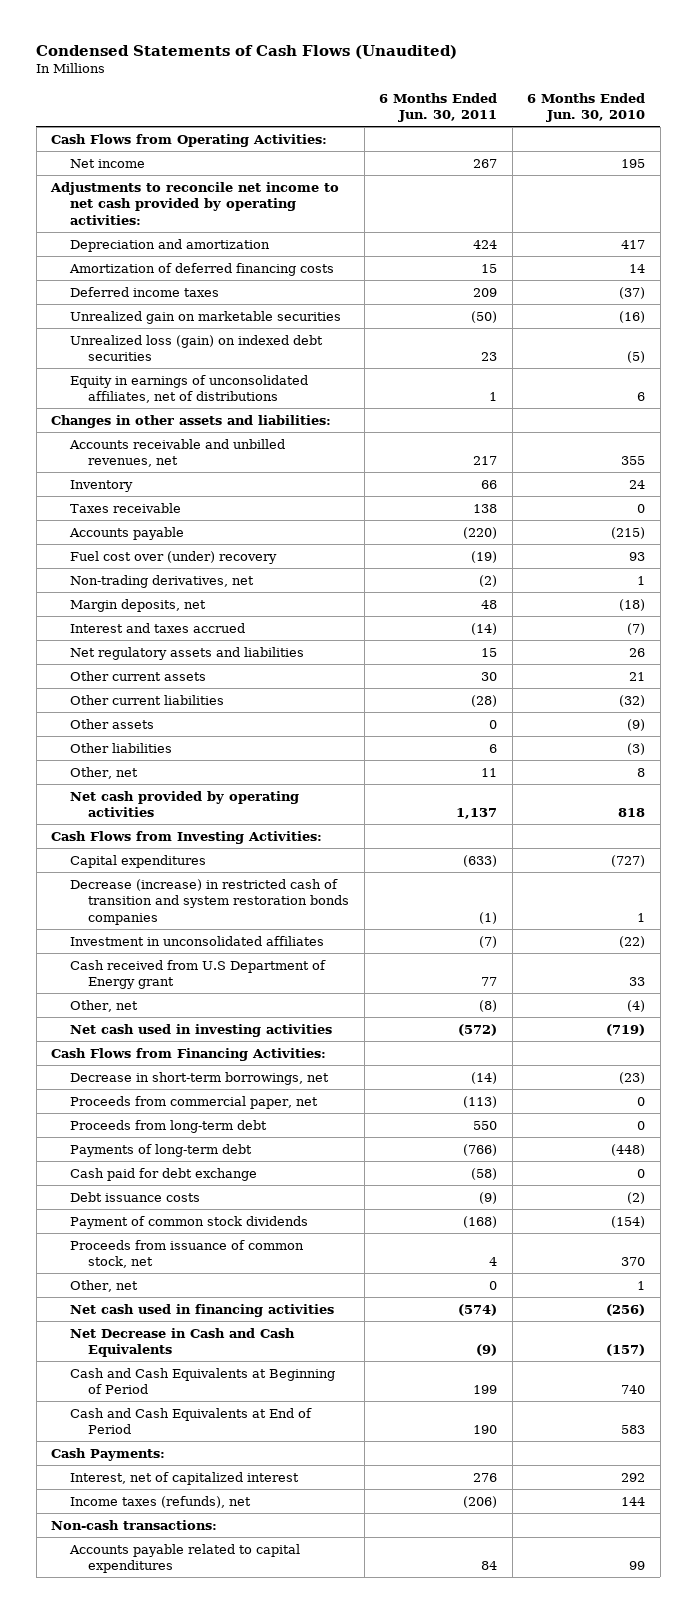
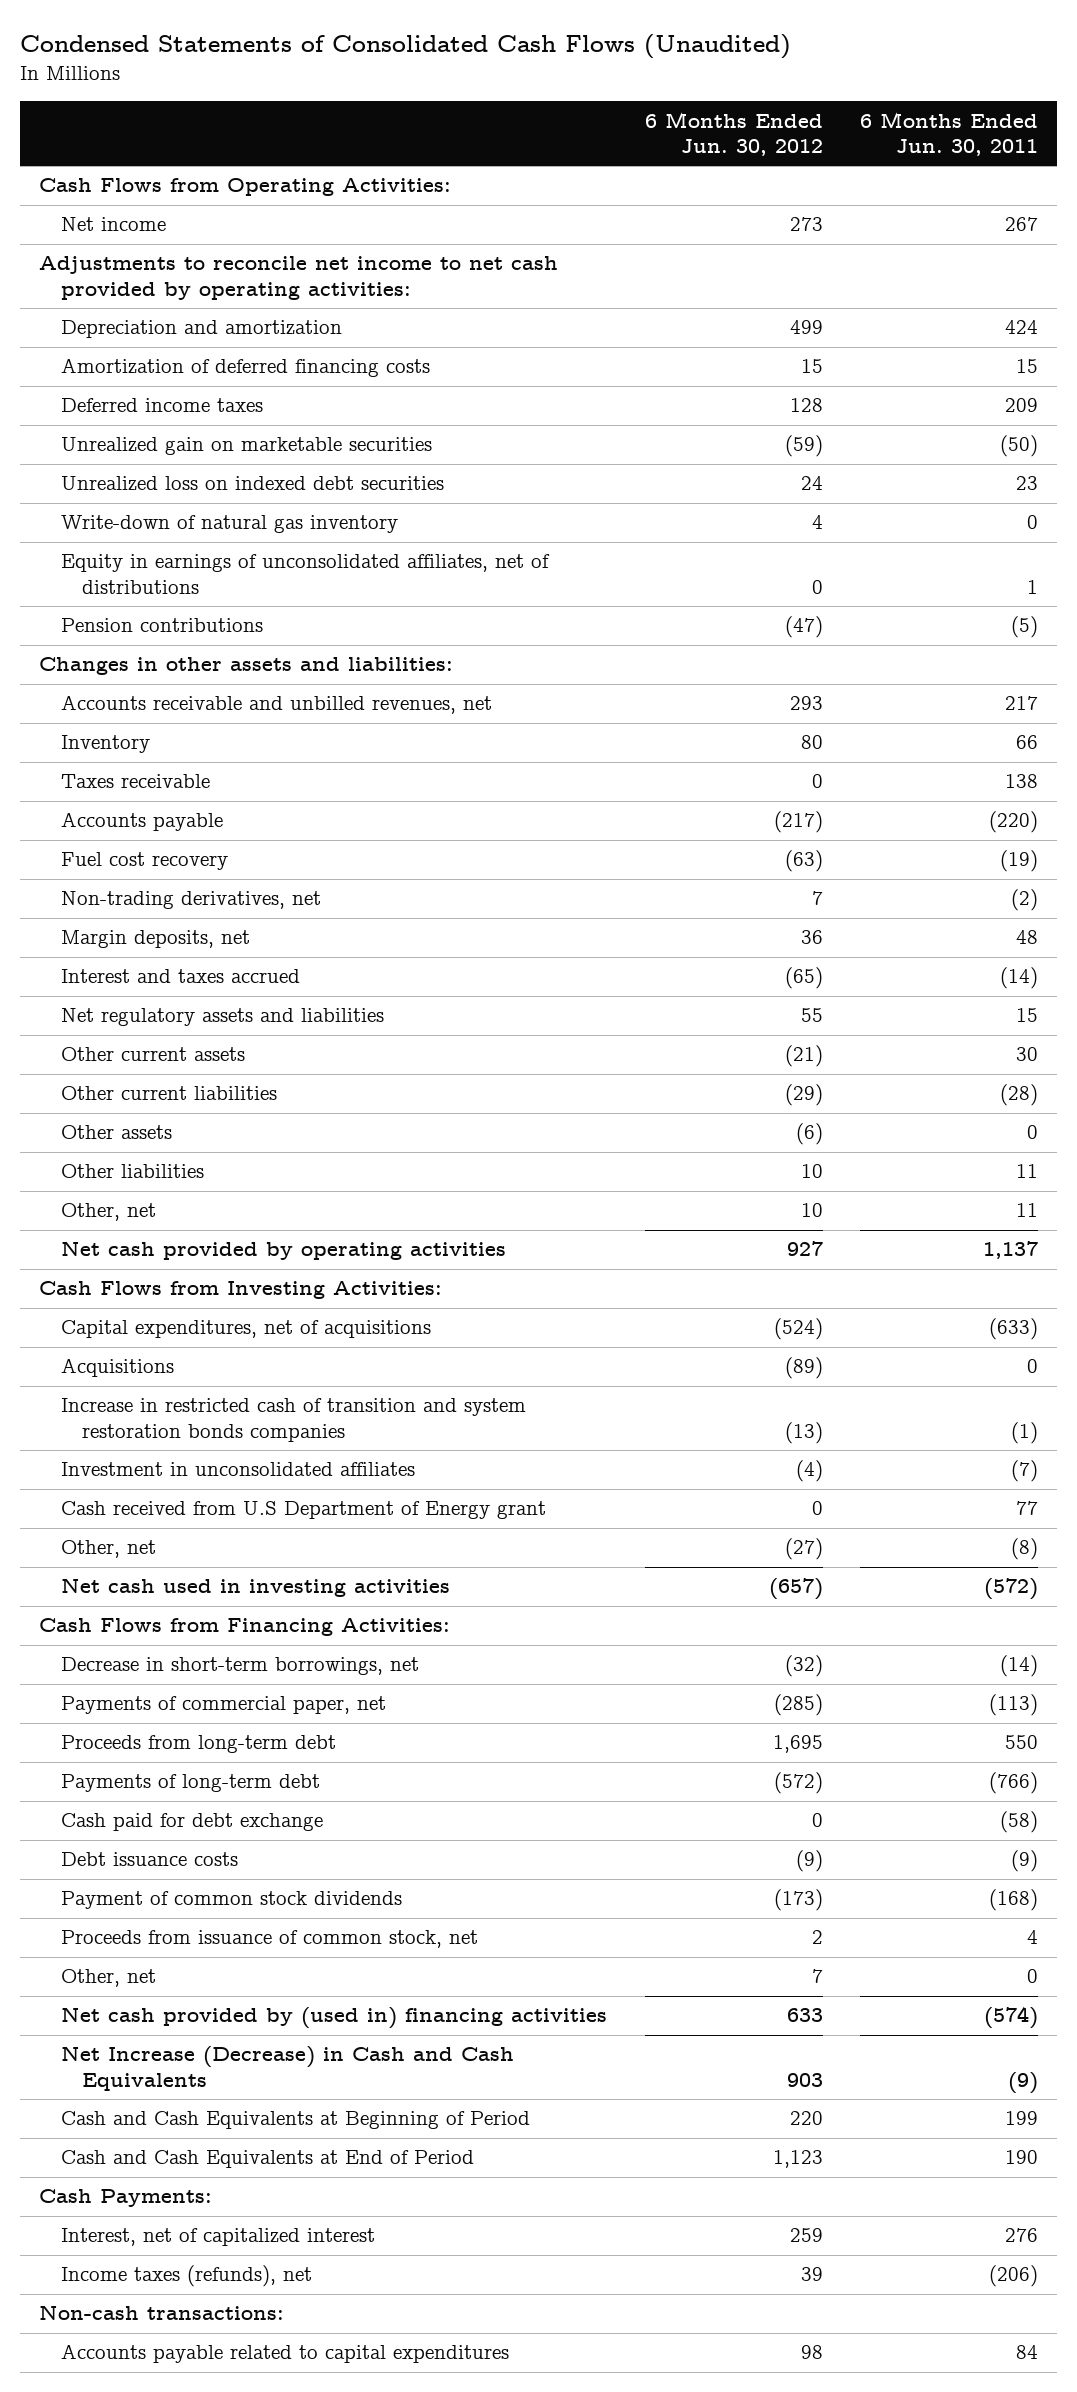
- Condensed Statements of Cash Flows (Unaudited)
+ Condensed Statements of Consolidated Cash Flows (Unaudited)
- | 6 Months Ended Jun. 30, 2011 | 6 Months Ended Jun. 30, 2010
+ | 6 Months Ended Jun. 30, 2012 | 6 Months Ended Jun. 30, 2011
- Unrealized loss (gain) on indexed debt securities | 23 | (5)
+ Unrealized loss on indexed debt securities | 24 | 23
+ Write-down of natural gas inventory | 4 | 0
+ Pension contributions | (47) | (5)
- Fuel cost over (under) recovery | (19) | 93
+ Fuel cost recovery | (63) | (19)
- Other liabilities | 6 | (3)
+ Other liabilities | 10 | 11
- Capital expenditures | (633) | (727)
- Decrease (increase) in restricted cash of transition and system restoration bonds companies | (1) | 1
+ Capital expenditures, net of acquisitions | (524) | (633)
+ Acquisitions | (89) | 0
+ Increase in restricted cash of transition and system restoration bonds companies | (13) | (1)
- Proceeds from commercial paper, net | (113) | 0
+ Payments of commercial paper, net | (285) | (113)
- Net cash used in financing activities | (574) | (256)
- Net Decrease in Cash and Cash Equivalents | (9) | (157)
+ Net cash provided by (used in) financing activities | 633 | (574)
+ Net Increase (Decrease) in Cash and Cash Equivalents | 903 | (9)

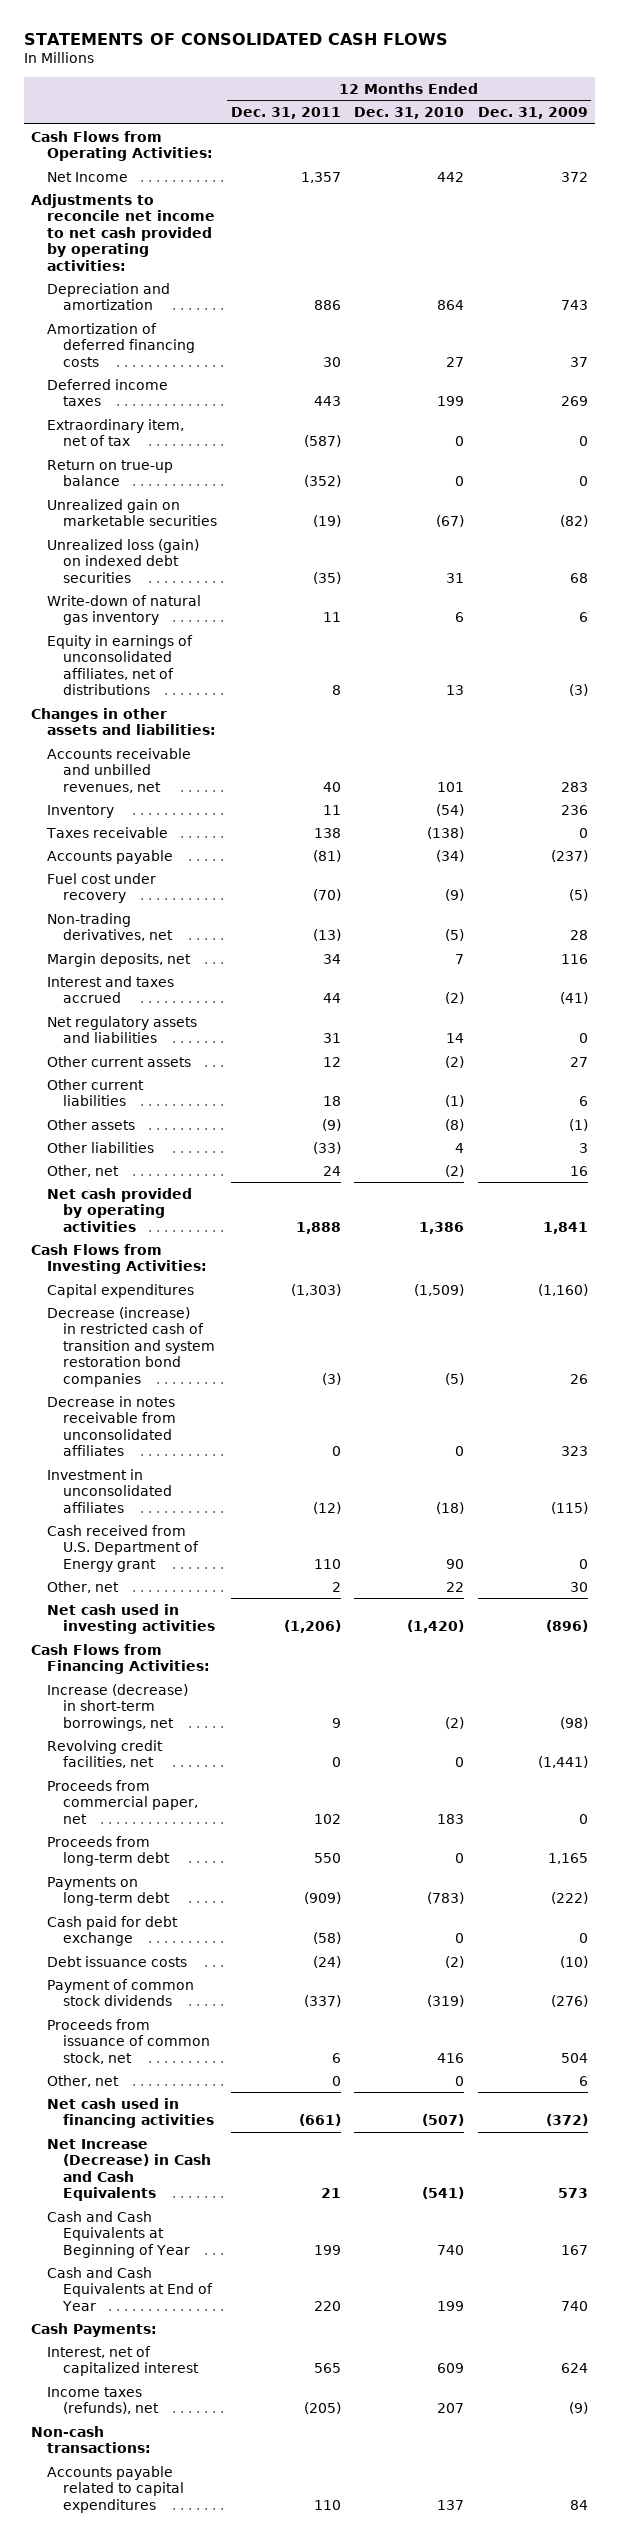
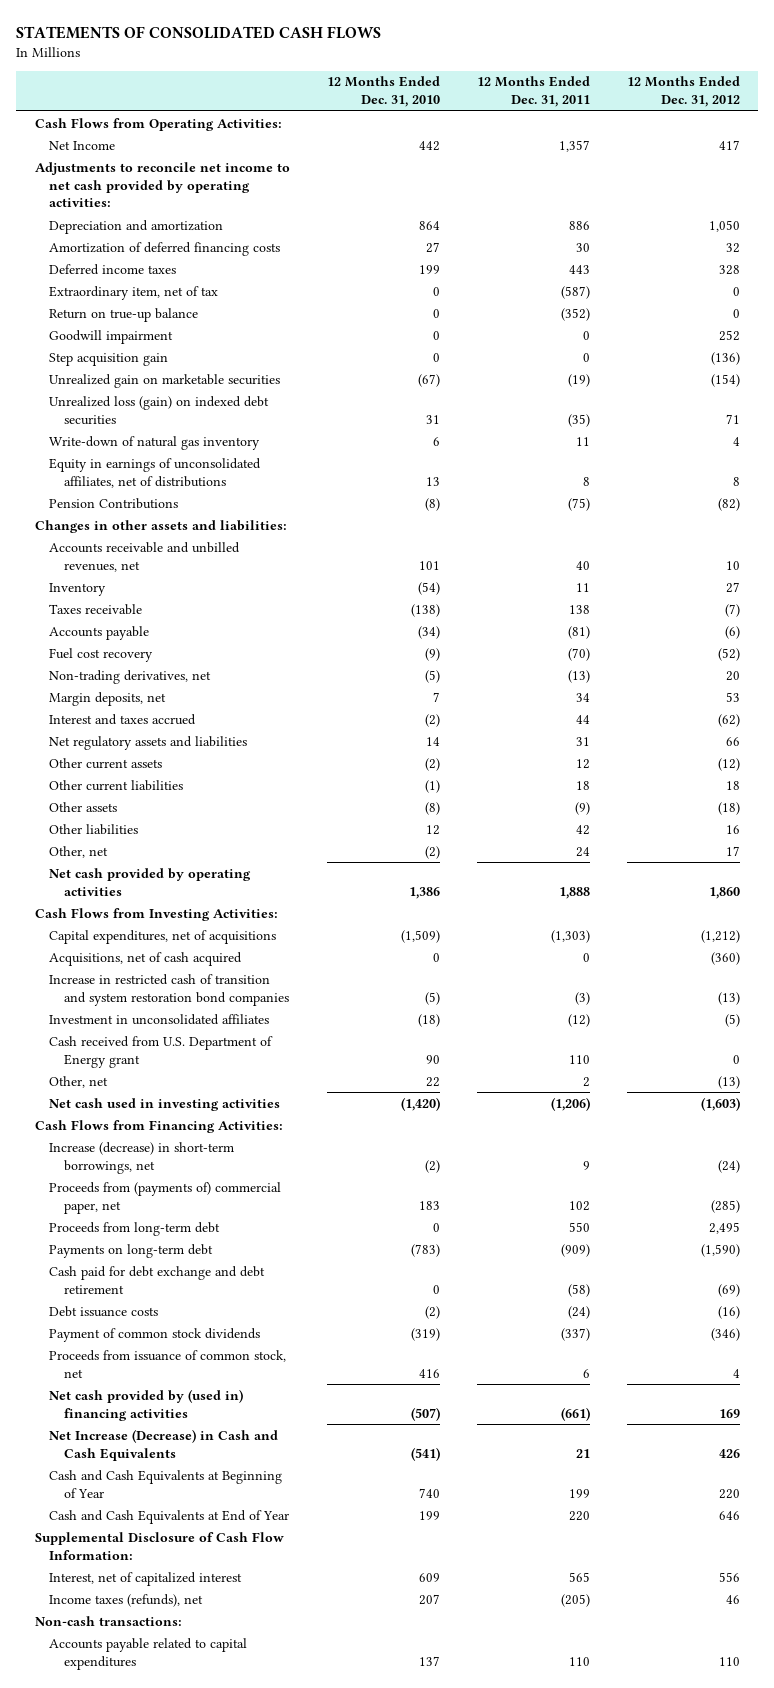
- | 12 Months Ended Dec. 31, 2011 | 12 Months Ended Dec. 31, 2010 | 12 Months Ended Dec. 31, 2009
+ | 12 Months Ended Dec. 31, 2010 | 12 Months Ended Dec. 31, 2011 | 12 Months Ended Dec. 31, 2012
+ Goodwill impairment | 0 | 0 | 252
+ Step acquisition gain | 0 | 0 | (136)
+ Pension Contributions | (8) | (75) | (82)
- Fuel cost under recovery | (70) | (9) | (5)
+ Fuel cost recovery | (9) | (70) | (52)
- Other liabilities | (33) | 4 | 3
+ Other liabilities | 12 | 42 | 16
- Capital expenditures | (1,303) | (1,509) | (1,160)
- Decrease (increase) in restricted cash of transition and system restoration bond companies | (3) | (5) | 26
- Decrease in notes receivable from unconsolidated affiliates | 0 | 0 | 323
+ Capital expenditures, net of acquisitions | (1,509) | (1,303) | (1,212)
+ Acquisitions, net of cash acquired | 0 | 0 | (360)
+ Increase in restricted cash of transition and system restoration bond companies | (5) | (3) | (13)
- Revolving credit facilities, net | 0 | 0 | (1,441)
- Proceeds from commercial paper, net | 102 | 183 | 0
+ Proceeds from (payments of) commercial paper, net | 183 | 102 | (285)
- Cash paid for debt exchange | (58) | 0 | 0
+ Cash paid for debt exchange and debt retirement | 0 | (58) | (69)
- Other, net | 0 | 0 | 6
- Net cash used in financing activities | (661) | (507) | (372)
+ Net cash provided by (used in) financing activities | (507) | (661) | 169
- Cash Payments:
+ Supplemental Disclosure of Cash Flow Information:

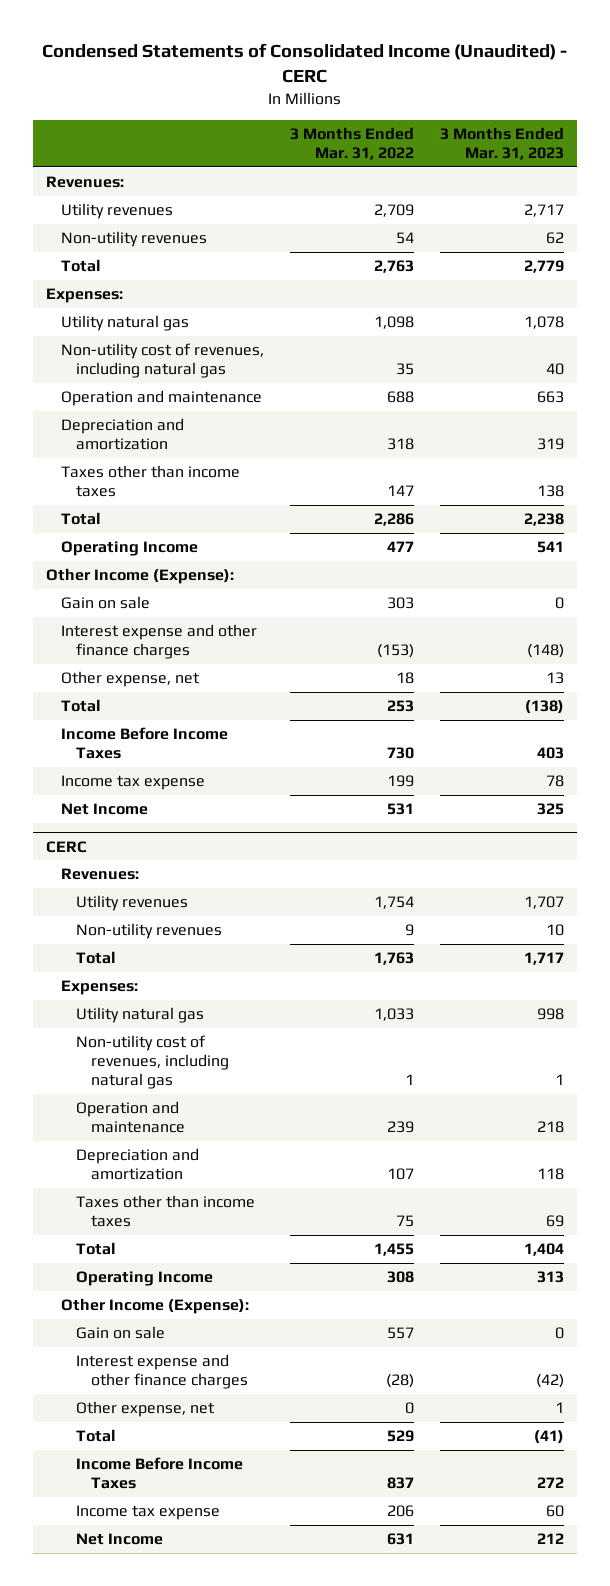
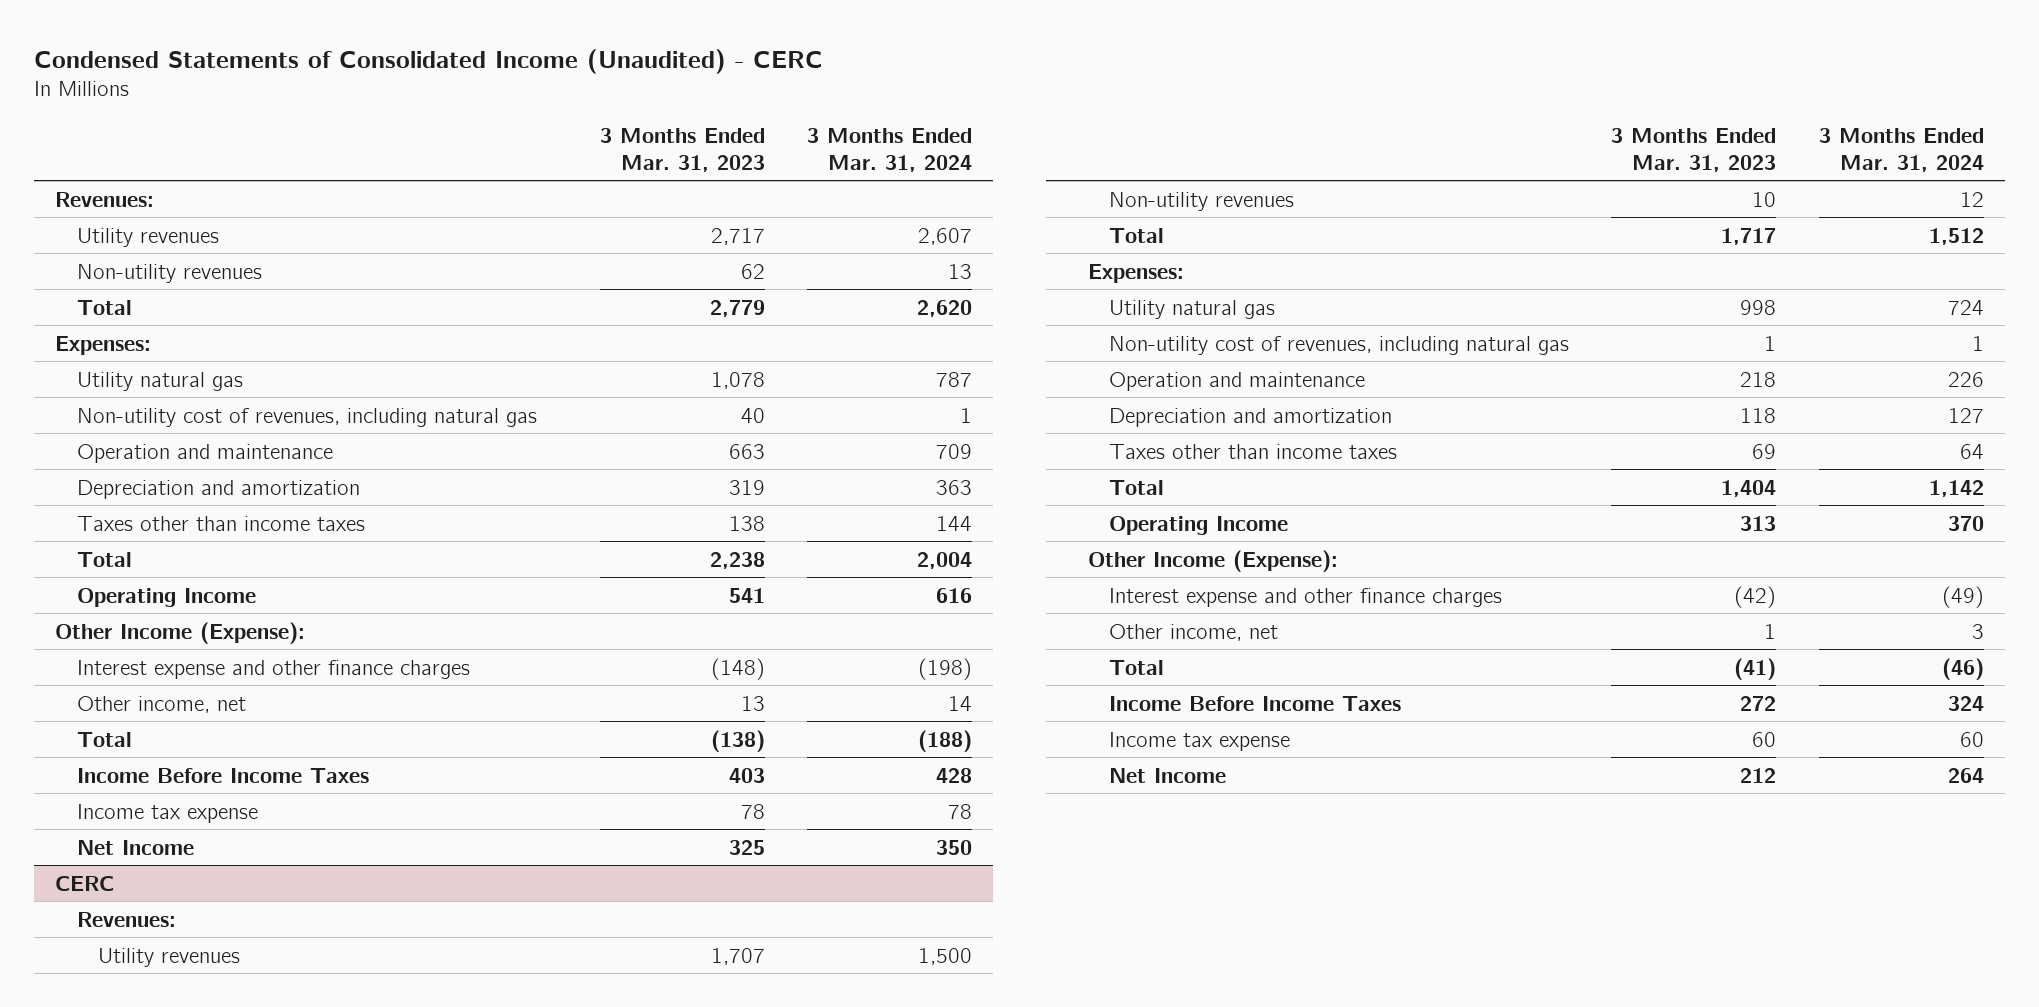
- | 3 Months Ended Mar. 31, 2022 | 3 Months Ended Mar. 31, 2023
+ | 3 Months Ended Mar. 31, 2023 | 3 Months Ended Mar. 31, 2024
- Gain on sale | 303 | 0
- Other expense, net | 18 | 13
+ Other income, net | 13 | 14
@ CERC
- Gain on sale | 557 | 0
- Other expense, net | 0 | 1
+ Other income, net | 1 | 3

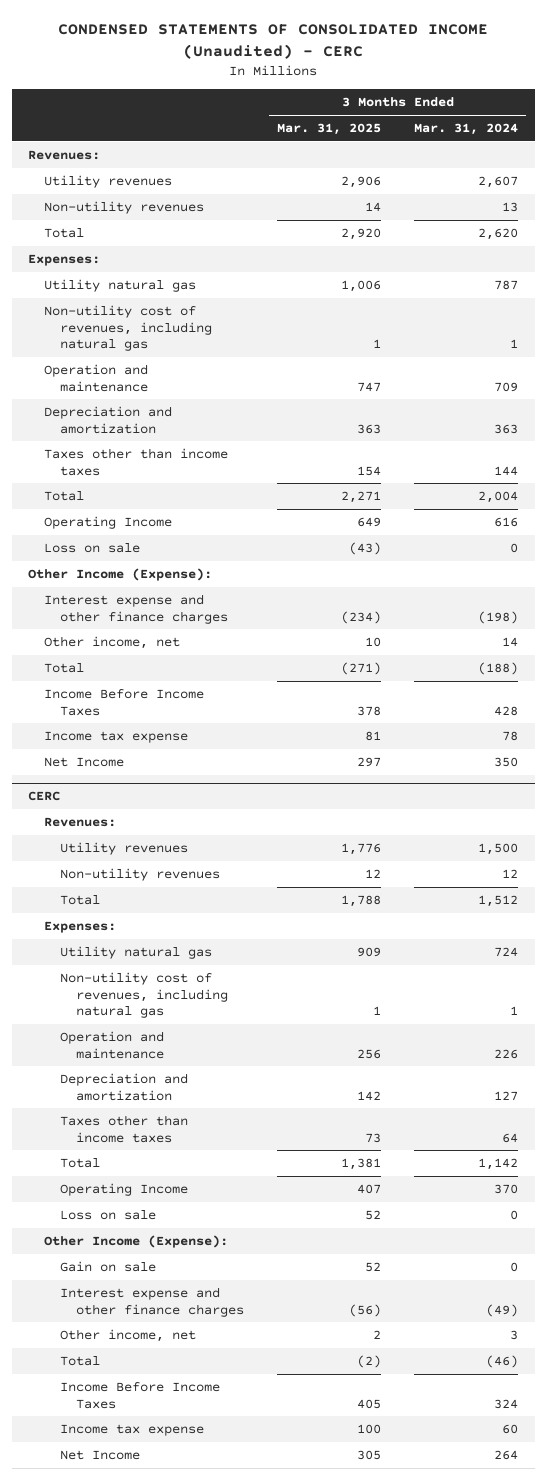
- Condensed Statements of Consolidated Income (Unaudited) - CERC
+ CONDENSED STATEMENTS OF CONSOLIDATED INCOME (Unaudited) - CERC
- | 3 Months Ended Mar. 31, 2023 | 3 Months Ended Mar. 31, 2024
+ | 3 Months Ended Mar. 31, 2025 | 3 Months Ended Mar. 31, 2024
+ Loss on sale | (43) | 0
@ CERC
+ Loss on sale | 52 | 0
+ Gain on sale | 52 | 0

